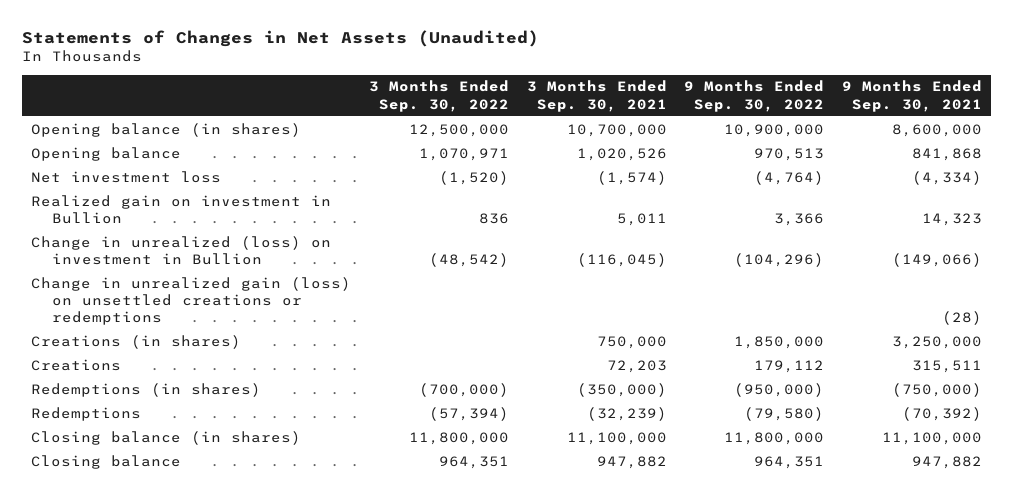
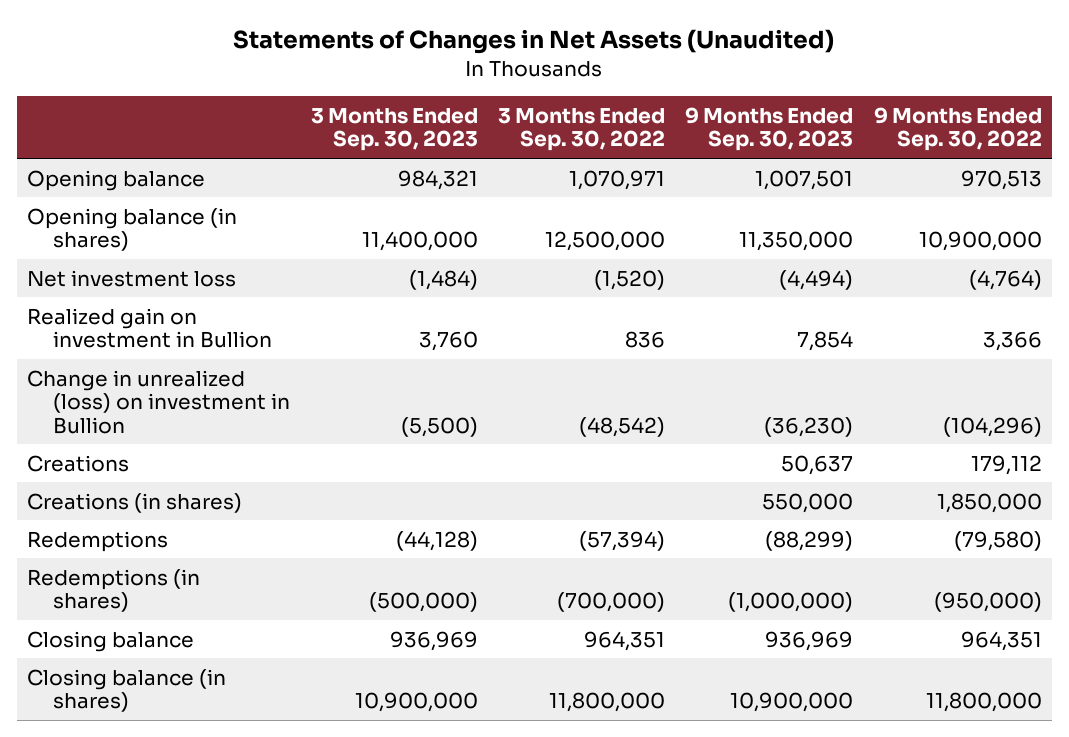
- | 3 Months Ended Sep. 30, 2022 | 3 Months Ended Sep. 30, 2021 | 9 Months Ended Sep. 30, 2022 | 9 Months Ended Sep. 30, 2021
+ | 3 Months Ended Sep. 30, 2023 | 3 Months Ended Sep. 30, 2022 | 9 Months Ended Sep. 30, 2023 | 9 Months Ended Sep. 30, 2022
moved down: Opening balance (in shares) | 11,400,000 | 12,500,000 | 11,350,000 | 10,900,000
- Change in unrealized gain (loss) on unsettled creations or redemptions | | | | (28)
moved down: Creations (in shares) | | | 550,000 | 1,850,000
moved down: Redemptions (in shares) | (500,000) | (700,000) | (1,000,000) | (950,000)
moved down: Closing balance (in shares) | 10,900,000 | 11,800,000 | 10,900,000 | 11,800,000

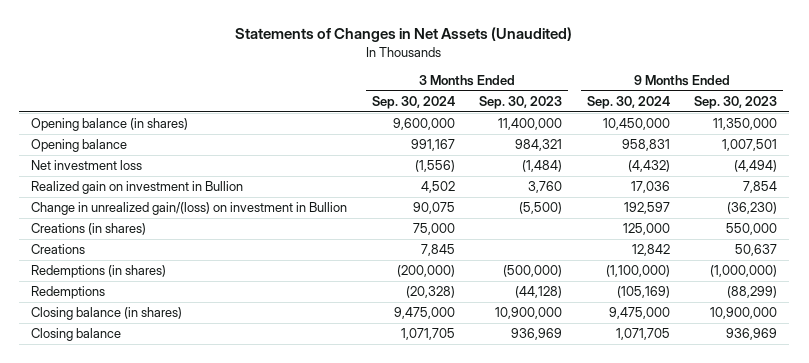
- | 3 Months Ended Sep. 30, 2023 | 3 Months Ended Sep. 30, 2022 | 9 Months Ended Sep. 30, 2023 | 9 Months Ended Sep. 30, 2022
+ | 3 Months Ended Sep. 30, 2024 | 3 Months Ended Sep. 30, 2023 | 9 Months Ended Sep. 30, 2024 | 9 Months Ended Sep. 30, 2023
moved down: Opening balance | 991,167 | 984,321 | 958,831 | 1,007,501
- Change in unrealized (loss) on investment in Bullion | (5,500) | (48,542) | (36,230) | (104,296)
+ Change in unrealized gain/(loss) on investment in Bullion | 90,075 | (5,500) | 192,597 | (36,230)
moved down: Creations | 7,845 | | 12,842 | 50,637
moved down: Redemptions | (20,328) | (44,128) | (105,169) | (88,299)
moved down: Closing balance | 1,071,705 | 936,969 | 1,071,705 | 936,969

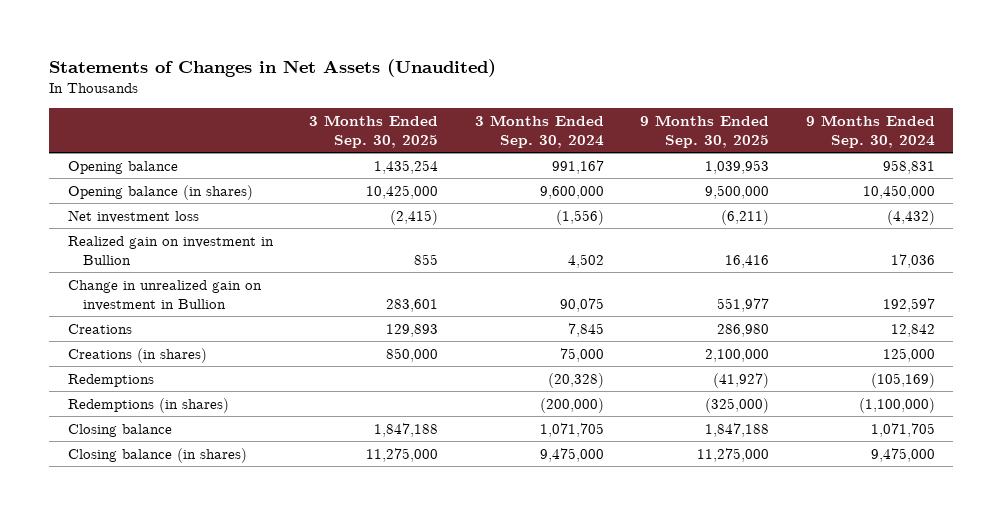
- | 3 Months Ended Sep. 30, 2024 | 3 Months Ended Sep. 30, 2023 | 9 Months Ended Sep. 30, 2024 | 9 Months Ended Sep. 30, 2023
+ | 3 Months Ended Sep. 30, 2025 | 3 Months Ended Sep. 30, 2024 | 9 Months Ended Sep. 30, 2025 | 9 Months Ended Sep. 30, 2024
moved down: Opening balance (in shares) | 10,425,000 | 9,600,000 | 9,500,000 | 10,450,000
- Change in unrealized gain/(loss) on investment in Bullion | 90,075 | (5,500) | 192,597 | (36,230)
+ Change in unrealized gain on investment in Bullion | 283,601 | 90,075 | 551,977 | 192,597
moved down: Creations (in shares) | 850,000 | 75,000 | 2,100,000 | 125,000
moved down: Redemptions (in shares) | | (200,000) | (325,000) | (1,100,000)
moved down: Closing balance (in shares) | 11,275,000 | 9,475,000 | 11,275,000 | 9,475,000

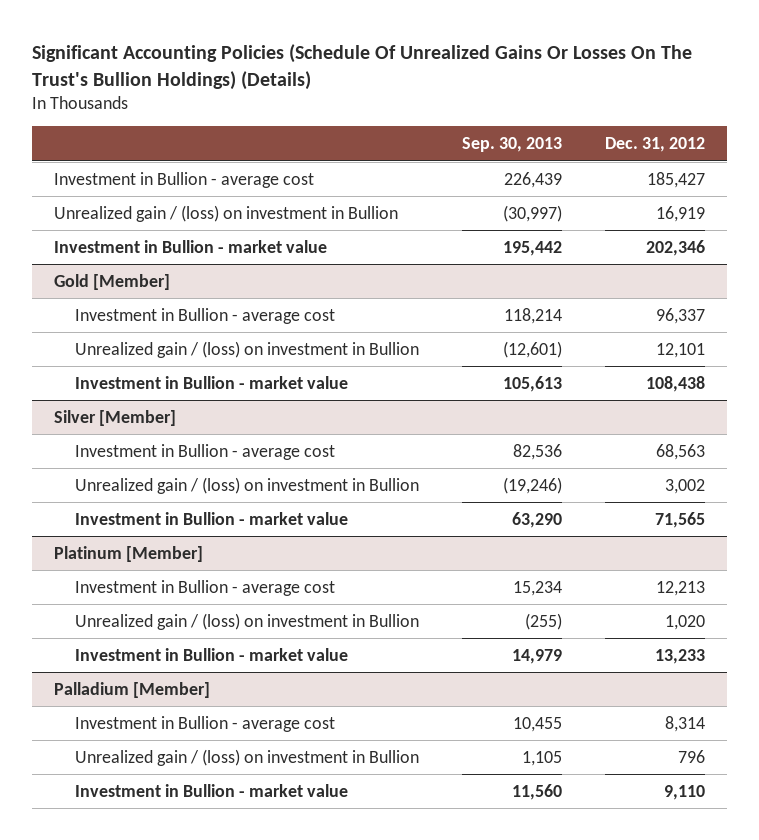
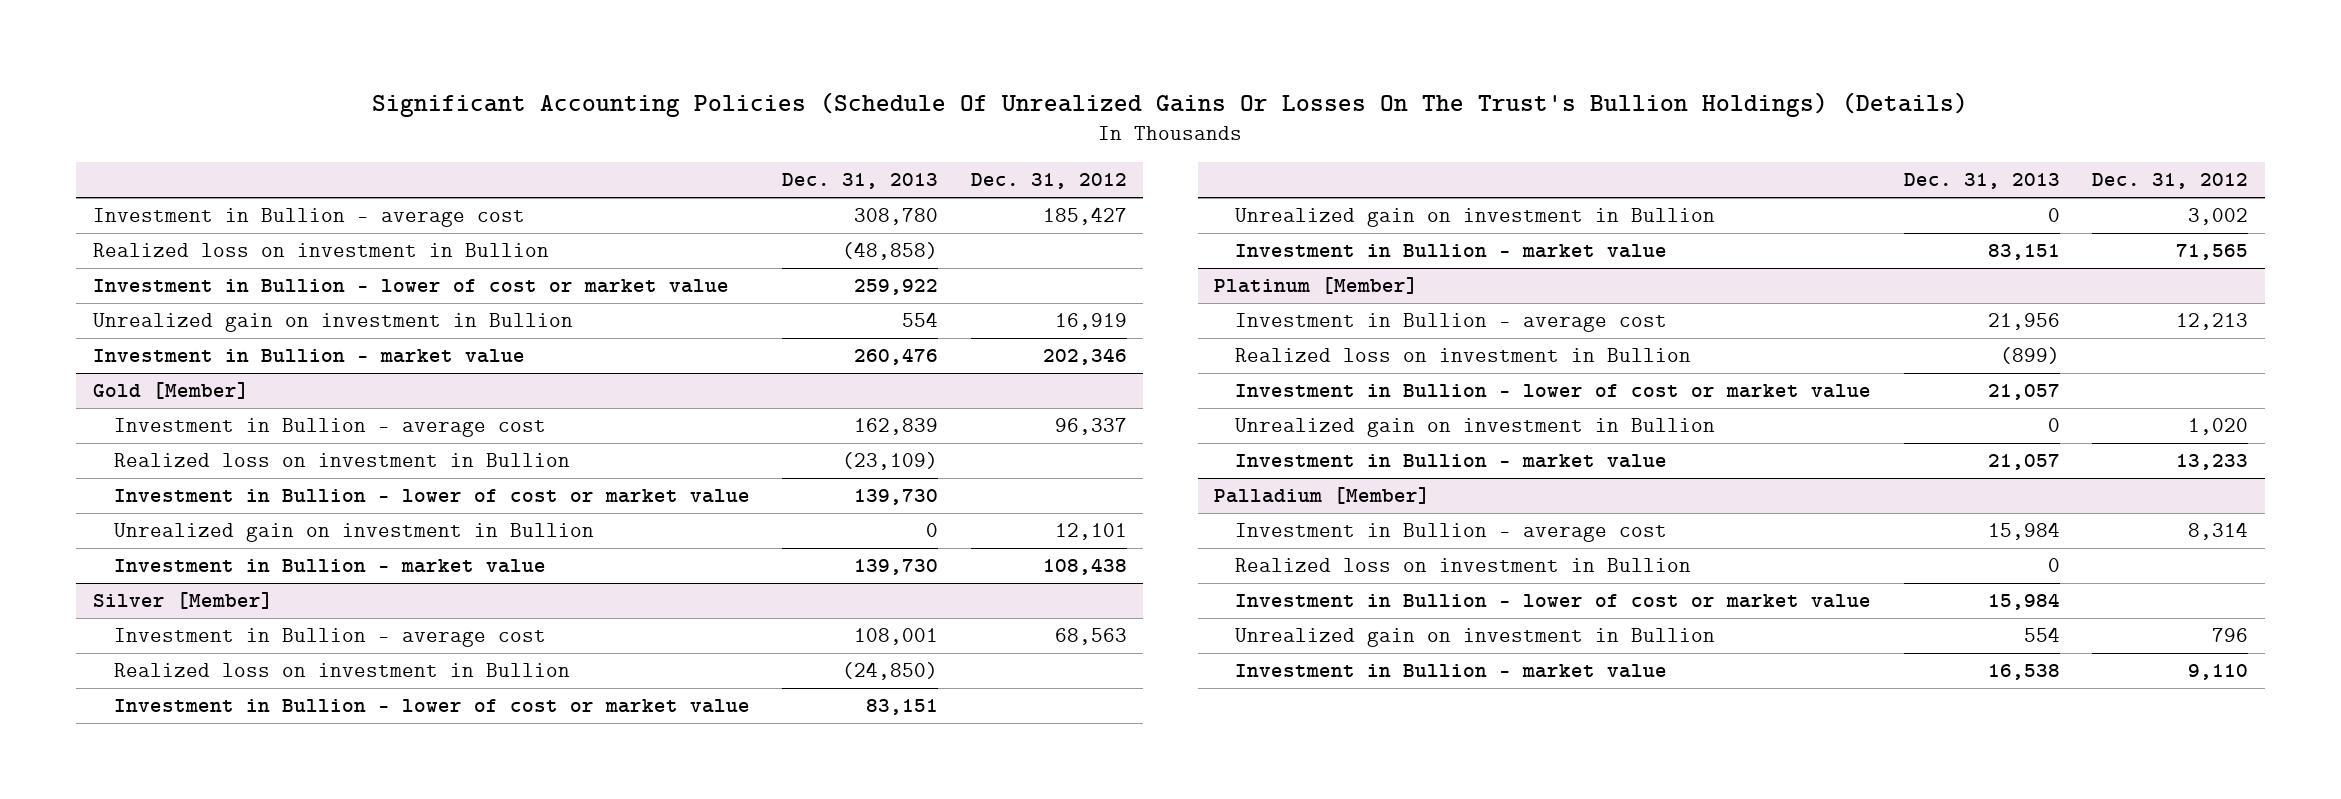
- | Sep. 30, 2013 | Dec. 31, 2012
+ | Dec. 31, 2013 | Dec. 31, 2012
- Unrealized gain / (loss) on investment in Bullion | (30,997) | 16,919
+ Realized loss on investment in Bullion | (48,858) |
+ Investment in Bullion - lower of cost or market value | 259,922 |
+ Unrealized gain on investment in Bullion | 554 | 16,919
@ Gold [Member]
- Unrealized gain / (loss) on investment in Bullion | (12,601) | 12,101
+ Realized loss on investment in Bullion | (23,109) |
+ Investment in Bullion - lower of cost or market value | 139,730 |
+ Unrealized gain on investment in Bullion | 0 | 12,101
@ Silver [Member]
- Unrealized gain / (loss) on investment in Bullion | (19,246) | 3,002
+ Realized loss on investment in Bullion | (24,850) |
+ Investment in Bullion - lower of cost or market value | 83,151 |
+ Unrealized gain on investment in Bullion | 0 | 3,002
@ Platinum [Member]
- Unrealized gain / (loss) on investment in Bullion | (255) | 1,020
+ Realized loss on investment in Bullion | (899) |
+ Investment in Bullion - lower of cost or market value | 21,057 |
+ Unrealized gain on investment in Bullion | 0 | 1,020
@ Palladium [Member]
- Unrealized gain / (loss) on investment in Bullion | 1,105 | 796
+ Realized loss on investment in Bullion | 0 |
+ Investment in Bullion - lower of cost or market value | 15,984 |
+ Unrealized gain on investment in Bullion | 554 | 796

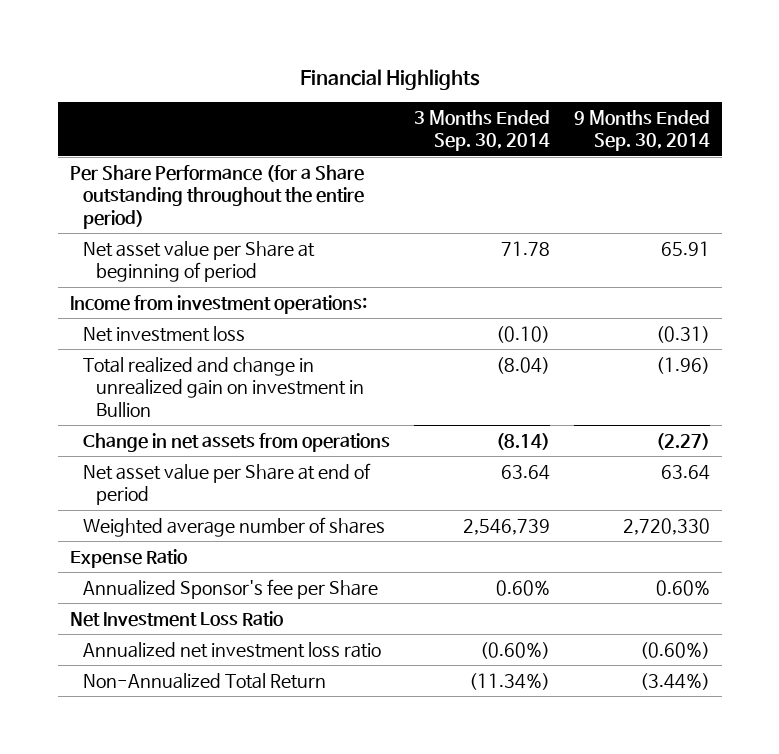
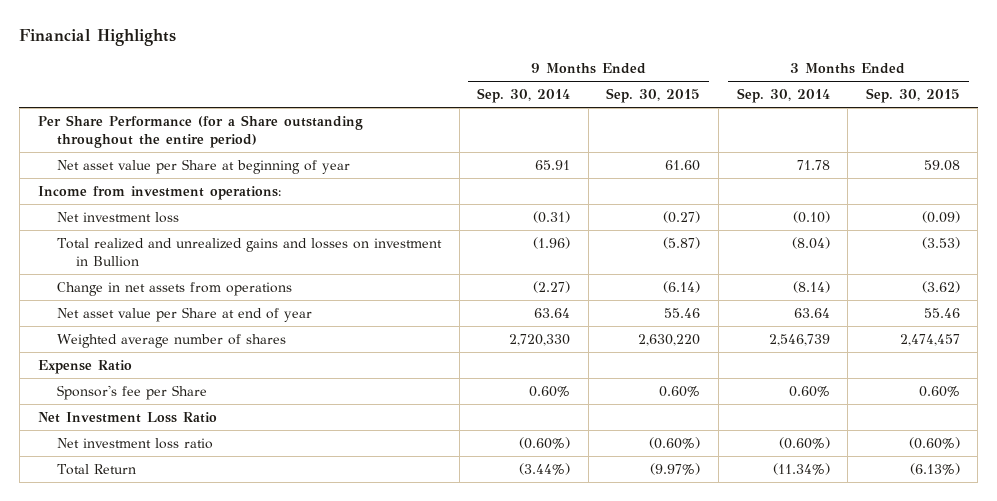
- | 3 Months Ended Sep. 30, 2014 | 9 Months Ended Sep. 30, 2014
+ | 9 Months Ended Sep. 30, 2014 | 9 Months Ended Sep. 30, 2015 | 3 Months Ended Sep. 30, 2014 | 3 Months Ended Sep. 30, 2015
- Net asset value per Share at beginning of period | 71.78 | 65.91
+ Net asset value per Share at beginning of year | 65.91 | 61.60 | 71.78 | 59.08
- Total realized and change in unrealized gain on investment in Bullion | (8.04) | (1.96)
+ Total realized and unrealized gains and losses on investment in Bullion | (1.96) | (5.87) | (8.04) | (3.53)
- Net asset value per Share at end of period | 63.64 | 63.64
+ Net asset value per Share at end of year | 63.64 | 55.46 | 63.64 | 55.46
- Annualized Sponsor's fee per Share | 0.60% | 0.60%
+ Sponsor's fee per Share | 0.60% | 0.60% | 0.60% | 0.60%
- Annualized net investment loss ratio | (0.60%) | (0.60%)
- Non-Annualized Total Return | (11.34%) | (3.44%)
+ Net investment loss ratio | (0.60%) | (0.60%) | (0.60%) | (0.60%)
+ Total Return | (3.44%) | (9.97%) | (11.34%) | (6.13%)

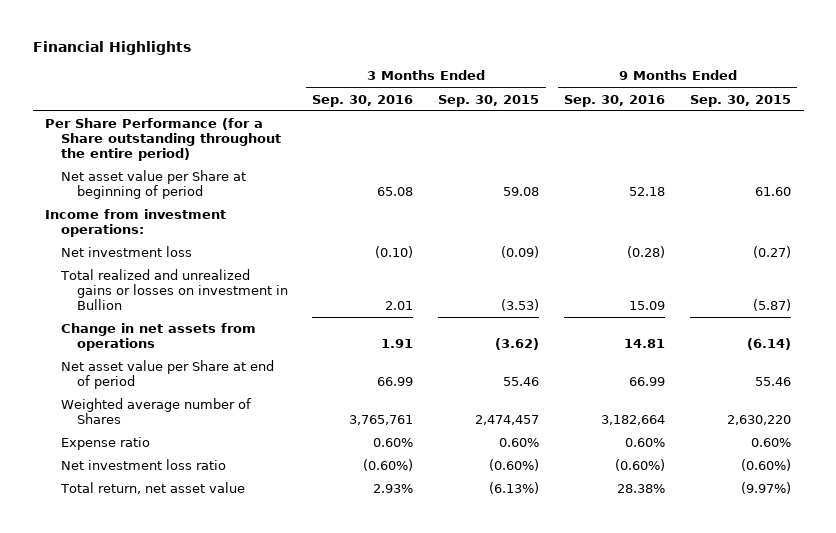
- | 9 Months Ended Sep. 30, 2014 | 9 Months Ended Sep. 30, 2015 | 3 Months Ended Sep. 30, 2014 | 3 Months Ended Sep. 30, 2015
+ | 3 Months Ended Sep. 30, 2016 | 3 Months Ended Sep. 30, 2015 | 9 Months Ended Sep. 30, 2016 | 9 Months Ended Sep. 30, 2015
- Net asset value per Share at beginning of year | 65.91 | 61.60 | 71.78 | 59.08
+ Net asset value per Share at beginning of period | 65.08 | 59.08 | 52.18 | 61.60
- Total realized and unrealized gains and losses on investment in Bullion | (1.96) | (5.87) | (8.04) | (3.53)
+ Total realized and unrealized gains or losses on investment in Bullion | 2.01 | (3.53) | 15.09 | (5.87)
- Net asset value per Share at end of year | 63.64 | 55.46 | 63.64 | 55.46
- Weighted average number of shares | 2,720,330 | 2,630,220 | 2,546,739 | 2,474,457
- Expense Ratio
- Sponsor's fee per Share | 0.60% | 0.60% | 0.60% | 0.60%
- Net Investment Loss Ratio
+ Net asset value per Share at end of period | 66.99 | 55.46 | 66.99 | 55.46
+ Weighted average number of Shares | 3,765,761 | 2,474,457 | 3,182,664 | 2,630,220
+ Expense ratio | 0.60% | 0.60% | 0.60% | 0.60%
- Total Return | (3.44%) | (9.97%) | (11.34%) | (6.13%)
+ Total return, net asset value | 2.93% | (6.13%) | 28.38% | (9.97%)

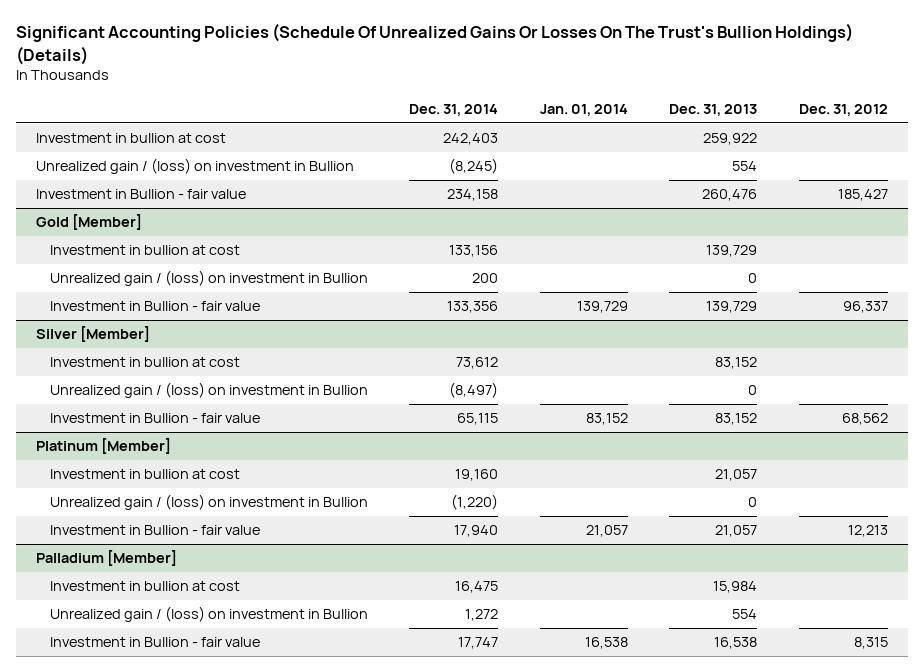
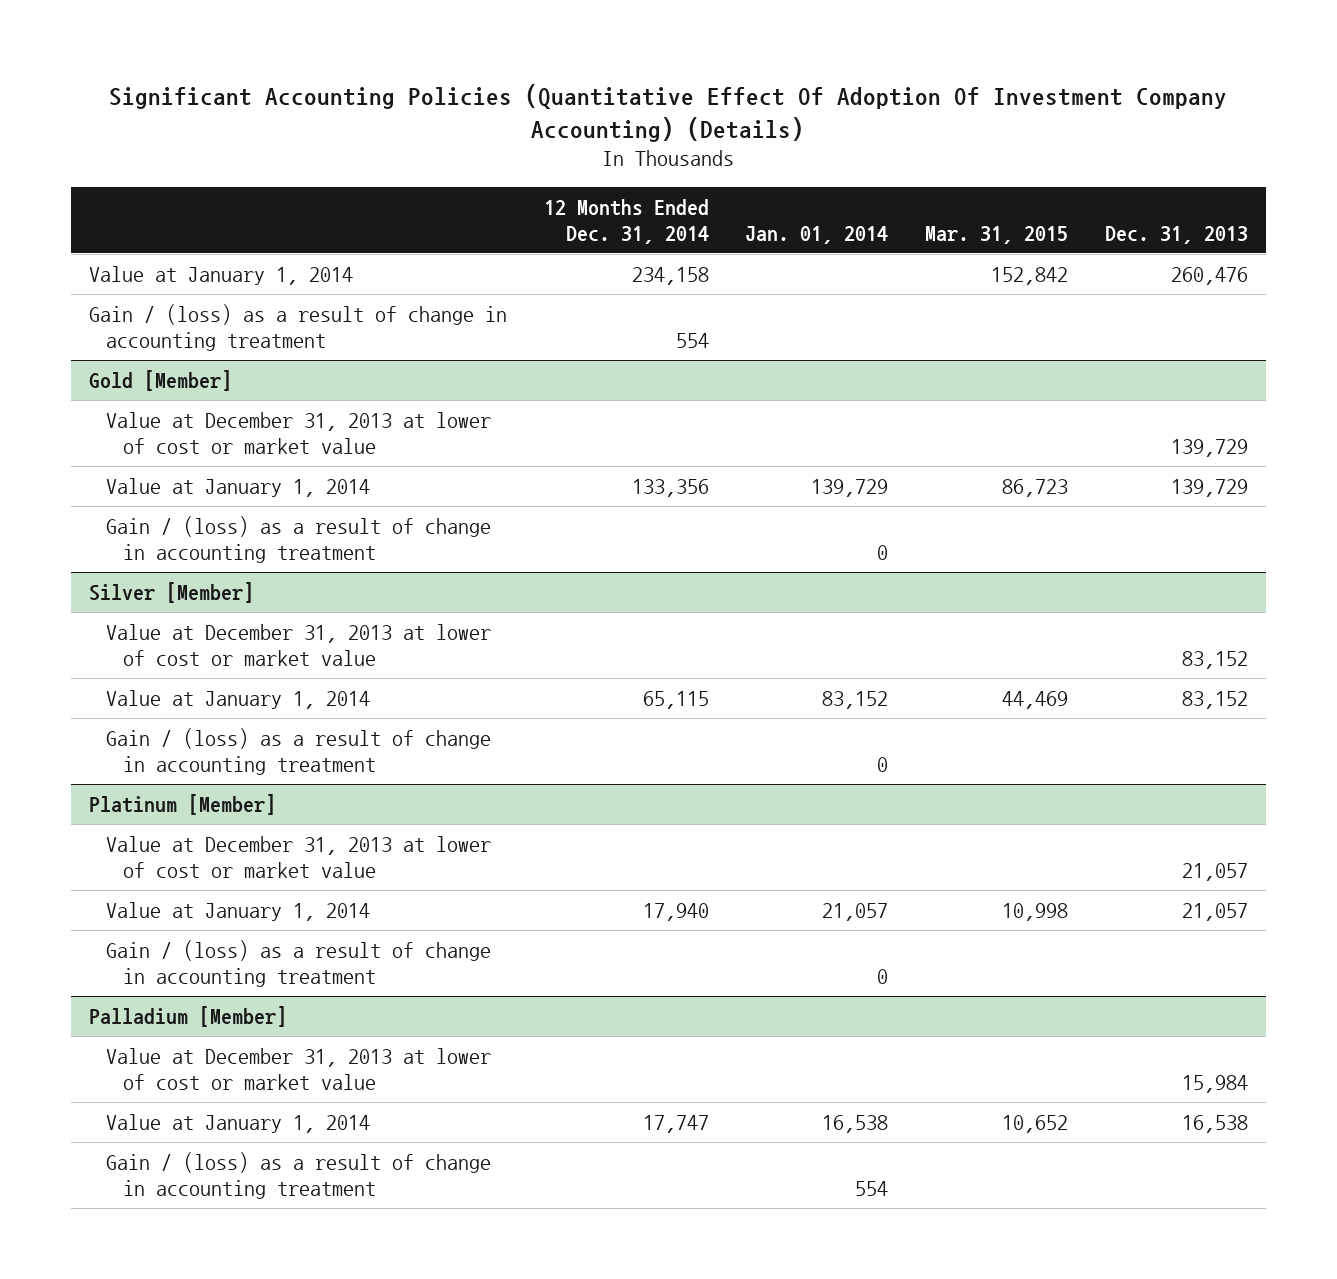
- Significant Accounting Policies (Schedule Of Unrealized Gains Or Losses On The Trust's Bullion Holdings) (Details)
+ Significant Accounting Policies (Quantitative Effect Of Adoption Of Investment Company Accounting) (Details)
- | Dec. 31, 2014 | Jan. 01, 2014 | Dec. 31, 2013 | Dec. 31, 2012
+ | 12 Months Ended Dec. 31, 2014 | Jan. 01, 2014 | Mar. 31, 2015 | Dec. 31, 2013
- Investment in bullion at cost | 242,403 | | 259,922 |
- Unrealized gain / (loss) on investment in Bullion | (8,245) | | 554 |
- Investment in Bullion - fair value | 234,158 | | 260,476 | 185,427
+ Value at January 1, 2014 | 234,158 | | 152,842 | 260,476
+ Gain / (loss) as a result of change in accounting treatment | 554 | | |
@ Gold [Member]
- Investment in bullion at cost | 133,156 | | 139,729 |
- Unrealized gain / (loss) on investment in Bullion | 200 | | 0 |
- Investment in Bullion - fair value | 133,356 | 139,729 | 139,729 | 96,337
+ Value at December 31, 2013 at lower of cost or market value | | | | 139,729
+ Value at January 1, 2014 | 133,356 | 139,729 | 86,723 | 139,729
+ Gain / (loss) as a result of change in accounting treatment | | 0 | |
@ Silver [Member]
- Investment in bullion at cost | 73,612 | | 83,152 |
- Unrealized gain / (loss) on investment in Bullion | (8,497) | | 0 |
- Investment in Bullion - fair value | 65,115 | 83,152 | 83,152 | 68,562
+ Value at December 31, 2013 at lower of cost or market value | | | | 83,152
+ Value at January 1, 2014 | 65,115 | 83,152 | 44,469 | 83,152
+ Gain / (loss) as a result of change in accounting treatment | | 0 | |
@ Platinum [Member]
- Investment in bullion at cost | 19,160 | | 21,057 |
- Unrealized gain / (loss) on investment in Bullion | (1,220) | | 0 |
- Investment in Bullion - fair value | 17,940 | 21,057 | 21,057 | 12,213
+ Value at December 31, 2013 at lower of cost or market value | | | | 21,057
+ Value at January 1, 2014 | 17,940 | 21,057 | 10,998 | 21,057
+ Gain / (loss) as a result of change in accounting treatment | | 0 | |
@ Palladium [Member]
- Investment in bullion at cost | 16,475 | | 15,984 |
- Unrealized gain / (loss) on investment in Bullion | 1,272 | | 554 |
- Investment in Bullion - fair value | 17,747 | 16,538 | 16,538 | 8,315
+ Value at December 31, 2013 at lower of cost or market value | | | | 15,984
+ Value at January 1, 2014 | 17,747 | 16,538 | 10,652 | 16,538
+ Gain / (loss) as a result of change in accounting treatment | | 554 | |

